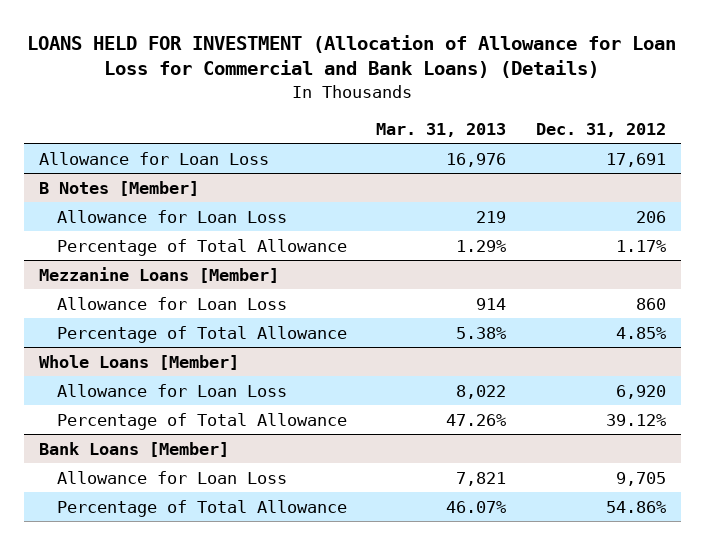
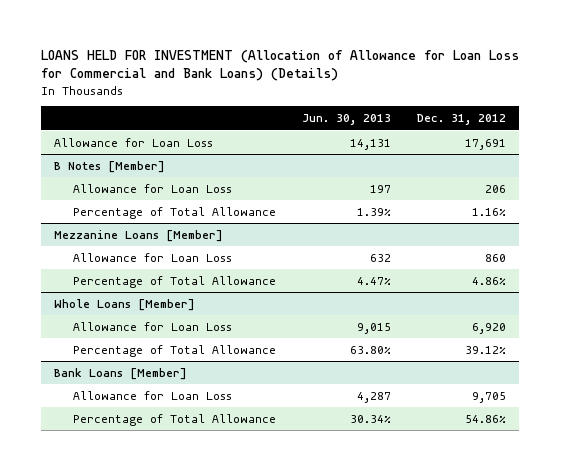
- | Mar. 31, 2013 | Dec. 31, 2012
+ | Jun. 30, 2013 | Dec. 31, 2012
@ B Notes [Member]
- Percentage of Total Allowance | 1.29% | 1.17%
+ Percentage of Total Allowance | 1.39% | 1.16%
@ Mezzanine Loans [Member]
- Percentage of Total Allowance | 5.38% | 4.85%
+ Percentage of Total Allowance | 4.47% | 4.86%

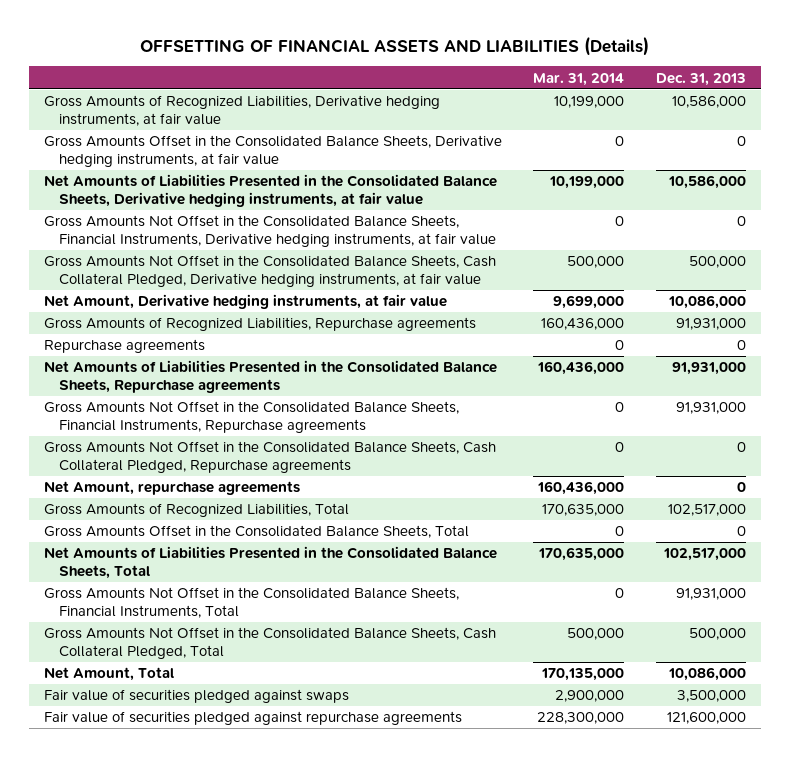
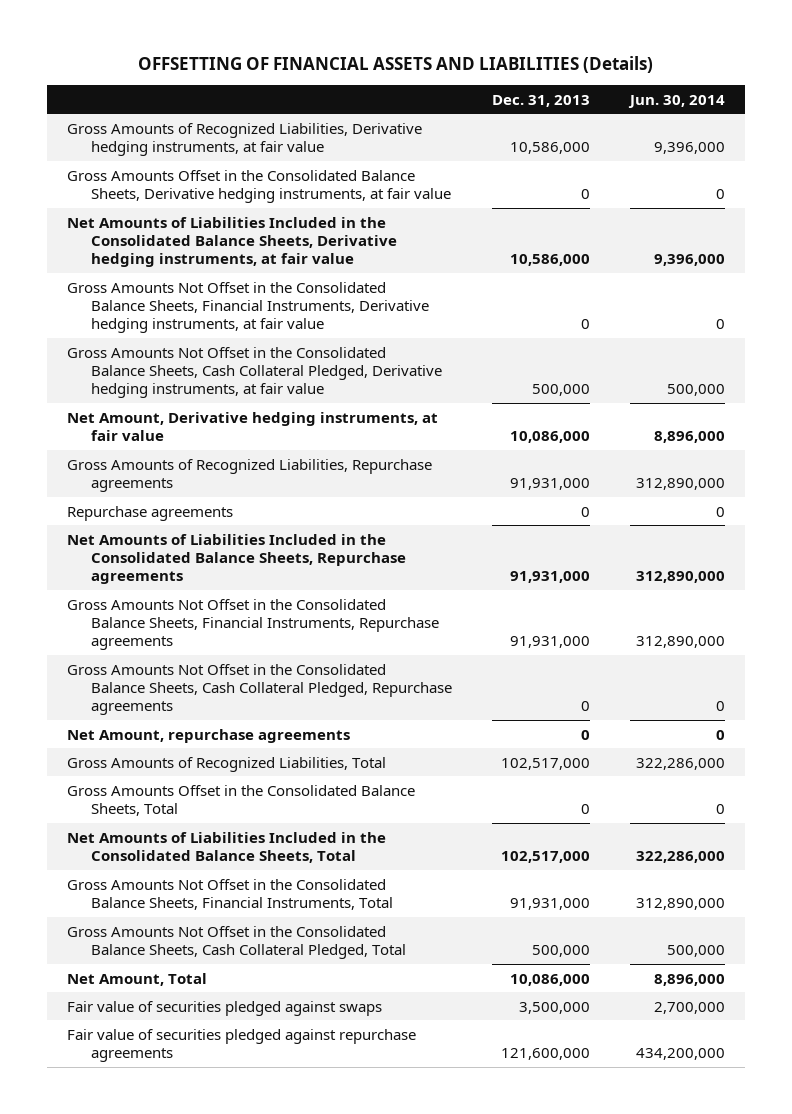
- | Mar. 31, 2014 | Dec. 31, 2013
+ | Dec. 31, 2013 | Jun. 30, 2014
- Net Amounts of Liabilities Presented in the Consolidated Balance Sheets, Derivative hedging instruments, at fair value | 10,199,000 | 10,586,000
+ Net Amounts of Liabilities Included in the Consolidated Balance Sheets, Derivative hedging instruments, at fair value | 10,586,000 | 9,396,000
- Net Amounts of Liabilities Presented in the Consolidated Balance Sheets, Repurchase agreements | 160,436,000 | 91,931,000
+ Net Amounts of Liabilities Included in the Consolidated Balance Sheets, Repurchase agreements | 91,931,000 | 312,890,000
- Net Amounts of Liabilities Presented in the Consolidated Balance Sheets, Total | 170,635,000 | 102,517,000
+ Net Amounts of Liabilities Included in the Consolidated Balance Sheets, Total | 102,517,000 | 322,286,000

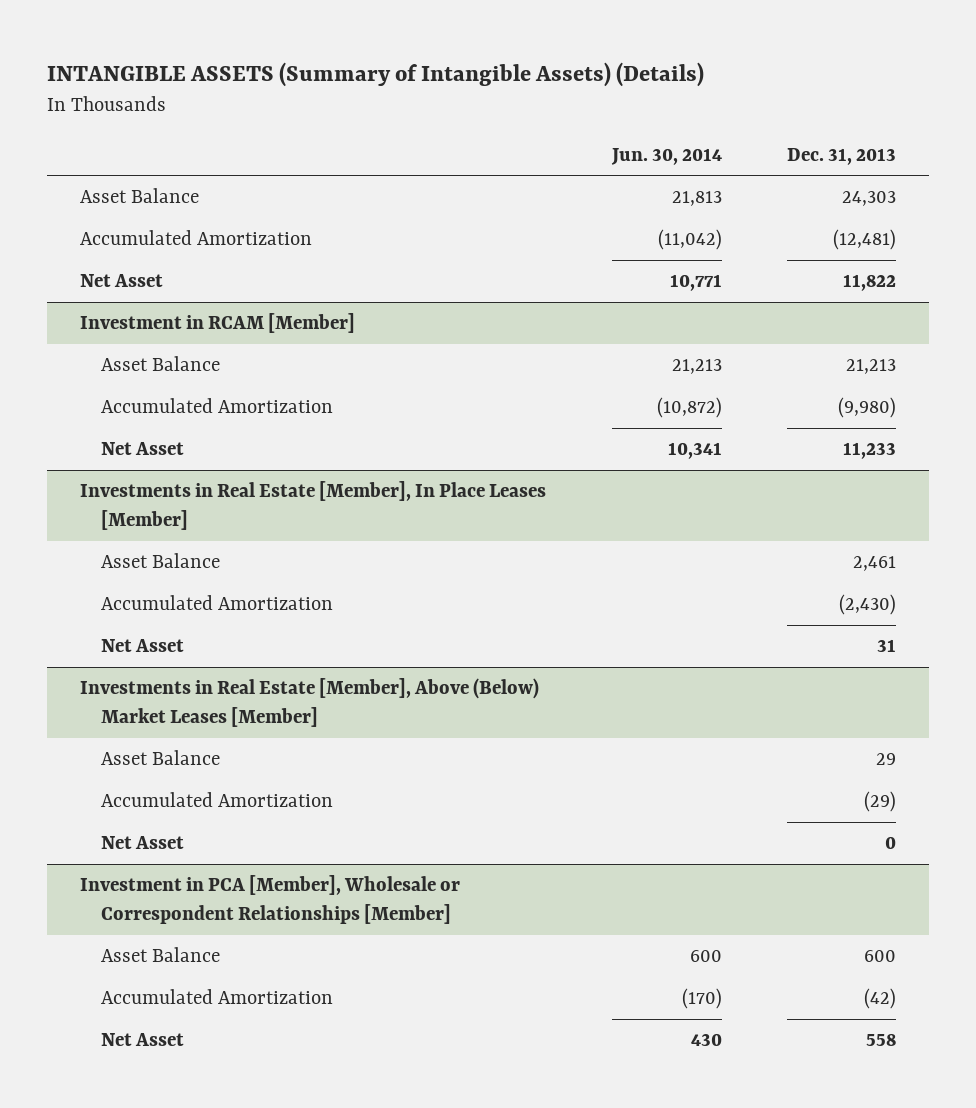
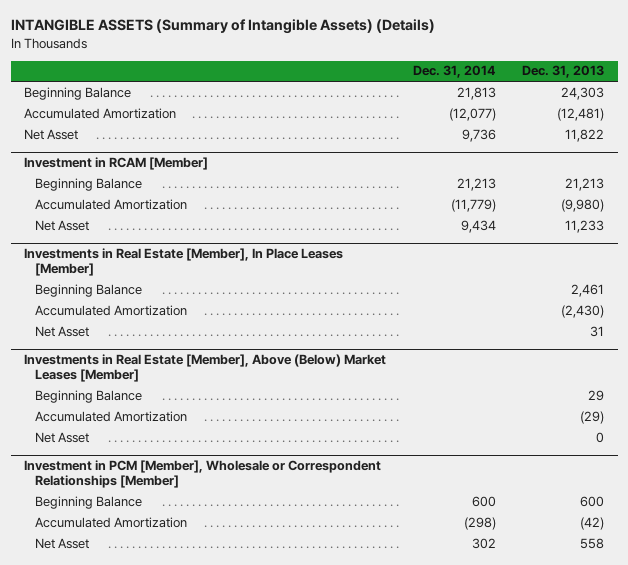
- | Jun. 30, 2014 | Dec. 31, 2013
+ | Dec. 31, 2014 | Dec. 31, 2013
- Asset Balance | 21,813 | 24,303
+ Beginning Balance | 21,813 | 24,303
@ Investment in RCAM [Member]
- Asset Balance | 21,213 | 21,213
+ Beginning Balance | 21,213 | 21,213
@ Investments in Real Estate [Member], In Place Leases [Member]
- Asset Balance | | 2,461
+ Beginning Balance | | 2,461
@ Investments in Real Estate [Member], Above (Below) Market Leases [Member]
- Asset Balance | | 29
+ Beginning Balance | | 29
- Investment in PCA [Member], Wholesale or Correspondent Relationships [Member]
- Asset Balance | 600 | 600
+ Investment in PCM [Member], Wholesale or Correspondent Relationships [Member]
+ Beginning Balance | 600 | 600

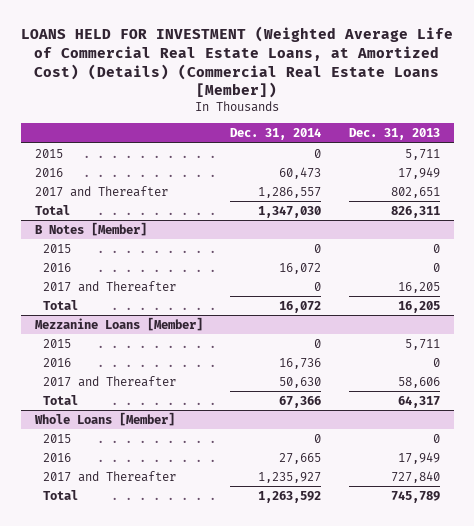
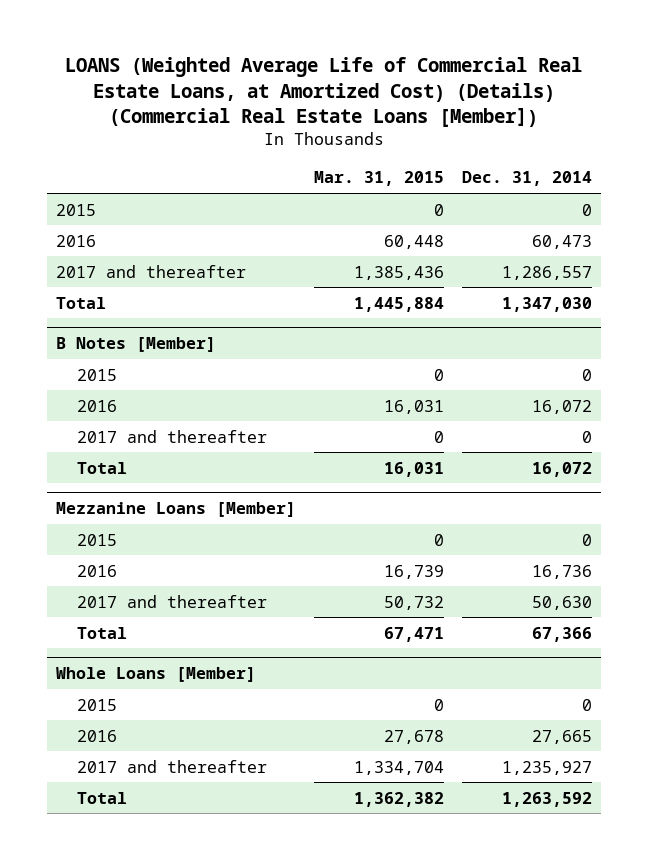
- LOANS HELD FOR INVESTMENT (Weighted Average Life of Commercial Real Estate Loans, at Amortized Cost) (Details) (Commercial Real Estate Loans [Member])
+ LOANS (Weighted Average Life of Commercial Real Estate Loans, at Amortized Cost) (Details) (Commercial Real Estate Loans [Member])
- | Dec. 31, 2014 | Dec. 31, 2013
+ | Mar. 31, 2015 | Dec. 31, 2014
- 2017 and Thereafter | 1,286,557 | 802,651
+ 2017 and thereafter | 1,385,436 | 1,286,557
@ B Notes [Member]
- 2017 and Thereafter | 0 | 16,205
+ 2017 and thereafter | 0 | 0
@ Mezzanine Loans [Member]
- 2017 and Thereafter | 50,630 | 58,606
+ 2017 and thereafter | 50,732 | 50,630
@ Whole Loans [Member]
- 2017 and Thereafter | 1,235,927 | 727,840
+ 2017 and thereafter | 1,334,704 | 1,235,927

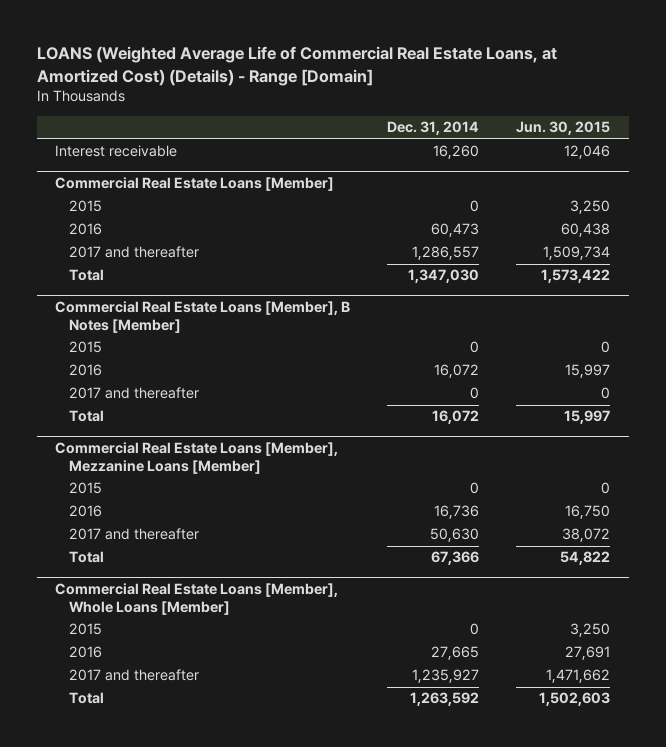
- LOANS (Weighted Average Life of Commercial Real Estate Loans, at Amortized Cost) (Details) (Commercial Real Estate Loans [Member])
+ LOANS (Weighted Average Life of Commercial Real Estate Loans, at Amortized Cost) (Details) - Range [Domain]
- | Mar. 31, 2015 | Dec. 31, 2014
+ | Dec. 31, 2014 | Jun. 30, 2015
+ Interest receivable | 16,260 | 12,046
+ Commercial Real Estate Loans [Member]
- B Notes [Member]
+ Commercial Real Estate Loans [Member], B Notes [Member]
- Mezzanine Loans [Member]
+ Commercial Real Estate Loans [Member], Mezzanine Loans [Member]
- Whole Loans [Member]
+ Commercial Real Estate Loans [Member], Whole Loans [Member]

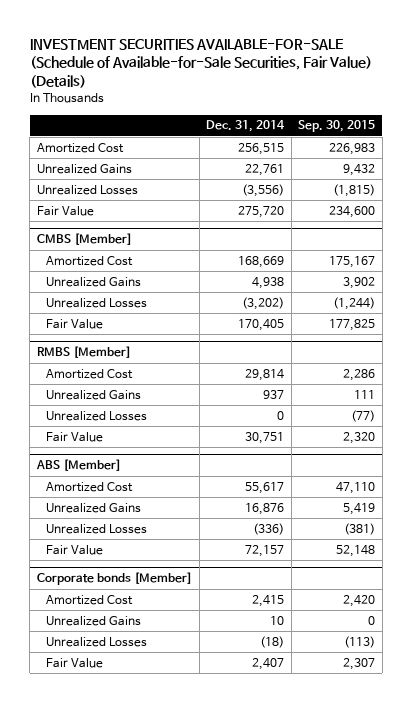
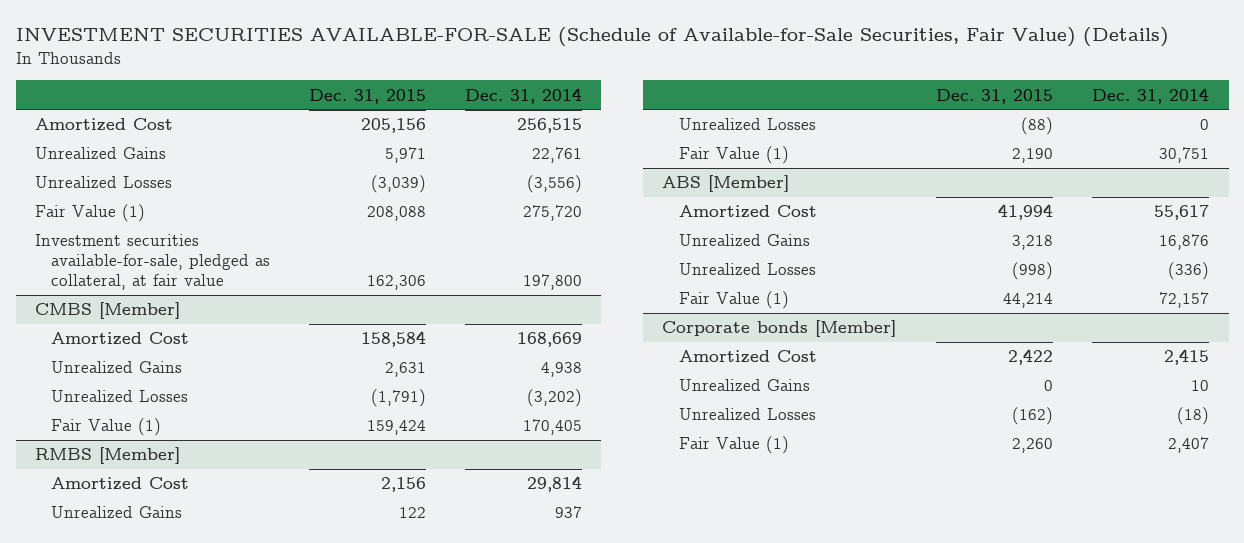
- | Dec. 31, 2014 | Sep. 30, 2015
+ | Dec. 31, 2015 | Dec. 31, 2014
- Fair Value | 275,720 | 234,600
+ Fair Value (1) | 208,088 | 275,720
+ Investment securities available-for-sale, pledged as collateral, at fair value | 162,306 | 197,800
@ CMBS [Member]
- Fair Value | 170,405 | 177,825
+ Fair Value (1) | 159,424 | 170,405
@ RMBS [Member]
- Fair Value | 30,751 | 2,320
+ Fair Value (1) | 2,190 | 30,751
@ ABS [Member]
- Fair Value | 72,157 | 52,148
+ Fair Value (1) | 44,214 | 72,157
@ Corporate bonds [Member]
- Fair Value | 2,407 | 2,307
+ Fair Value (1) | 2,260 | 2,407

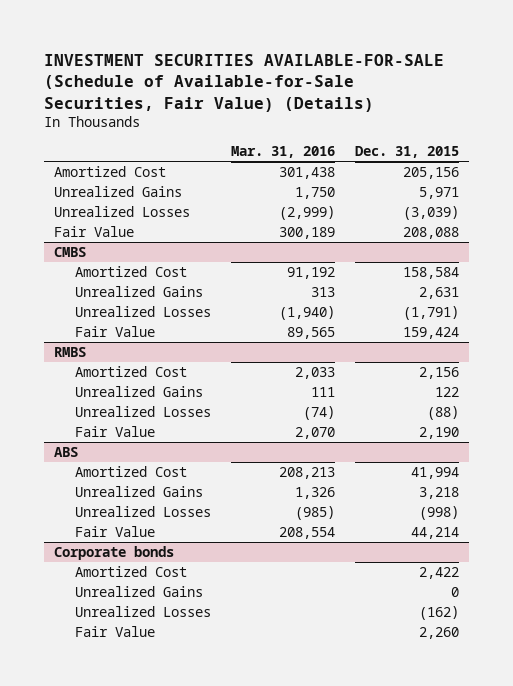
- | Dec. 31, 2015 | Dec. 31, 2014
+ | Mar. 31, 2016 | Dec. 31, 2015
- Fair Value (1) | 208,088 | 275,720
- Investment securities available-for-sale, pledged as collateral, at fair value | 162,306 | 197,800
- CMBS [Member]
+ Fair Value | 300,189 | 208,088
+ CMBS
- Fair Value (1) | 159,424 | 170,405
- RMBS [Member]
+ Fair Value | 89,565 | 159,424
+ RMBS
- Fair Value (1) | 2,190 | 30,751
- ABS [Member]
+ Fair Value | 2,070 | 2,190
+ ABS
- Fair Value (1) | 44,214 | 72,157
- Corporate bonds [Member]
+ Fair Value | 208,554 | 44,214
+ Corporate bonds
- Fair Value (1) | 2,260 | 2,407
+ Fair Value | | 2,260

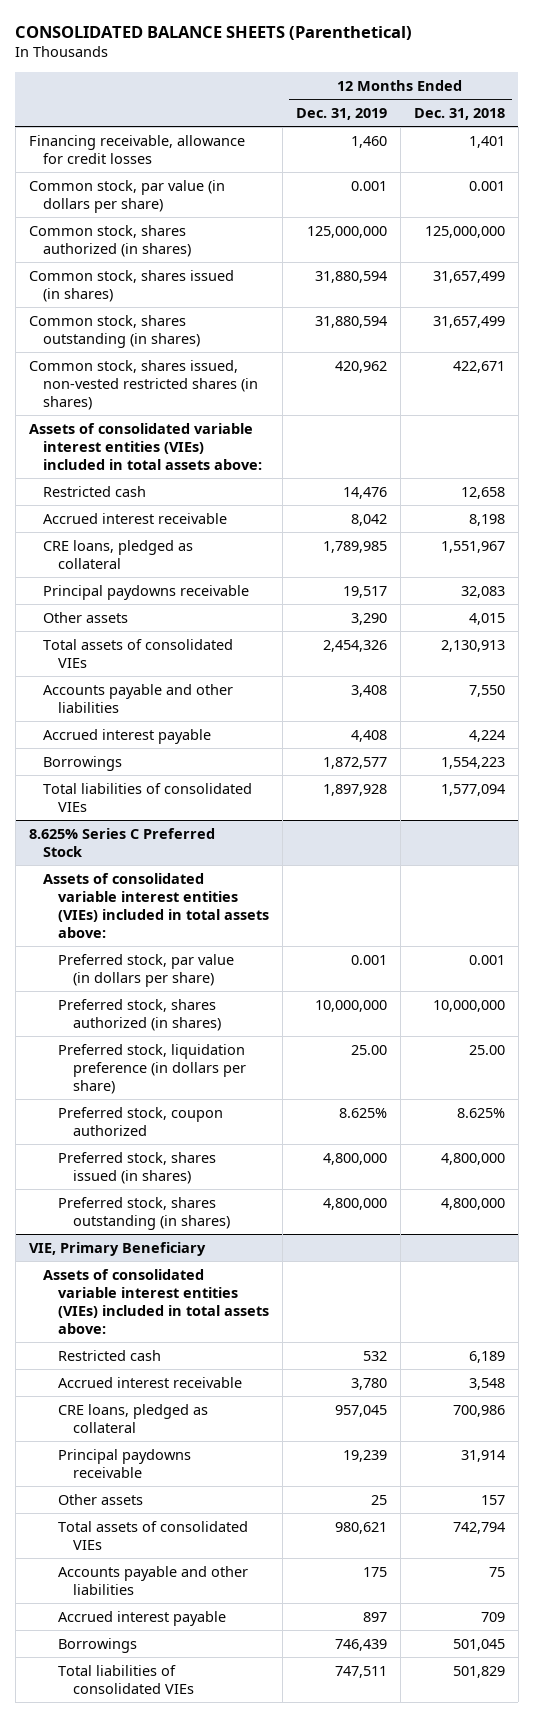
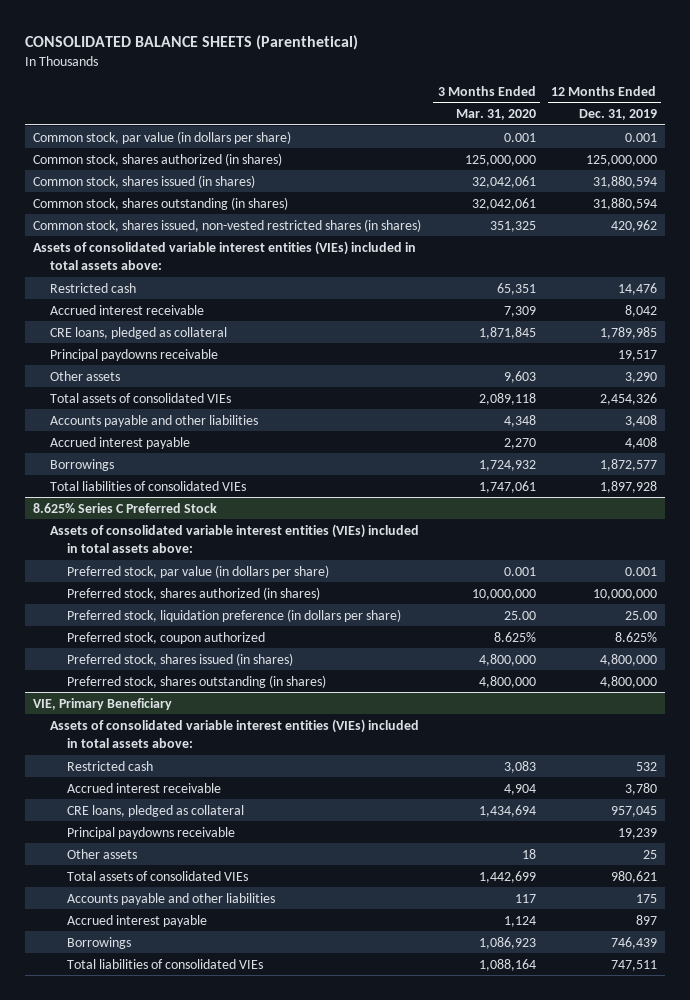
- | 12 Months Ended Dec. 31, 2019 | 12 Months Ended Dec. 31, 2018
+ | 3 Months Ended Mar. 31, 2020 | 12 Months Ended Dec. 31, 2019
- Financing receivable, allowance for credit losses | 1,460 | 1,401

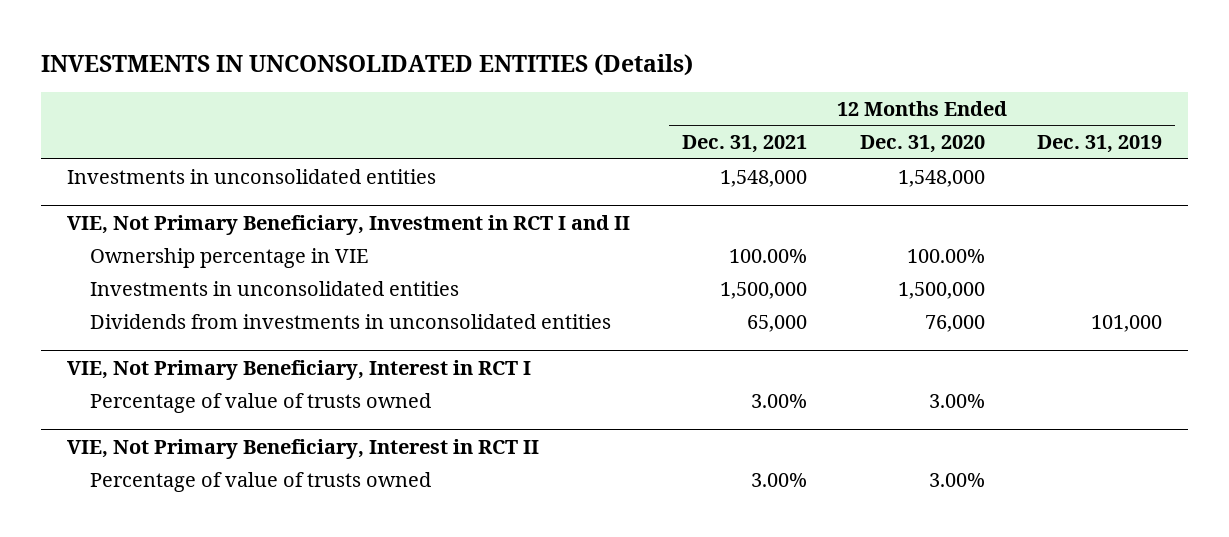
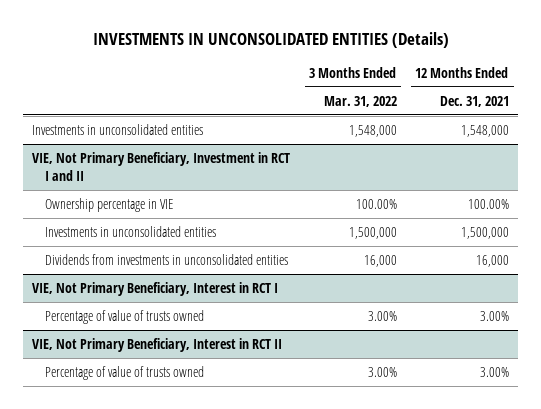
- | 12 Months Ended Dec. 31, 2021 | 12 Months Ended Dec. 31, 2020 | 12 Months Ended Dec. 31, 2019
+ | 3 Months Ended Mar. 31, 2022 | 12 Months Ended Dec. 31, 2021
@ VIE, Not Primary Beneficiary, Investment in RCT I and II
- Dividends from investments in unconsolidated entities | 65,000 | 76,000 | 101,000
+ Dividends from investments in unconsolidated entities | 16,000 | 16,000

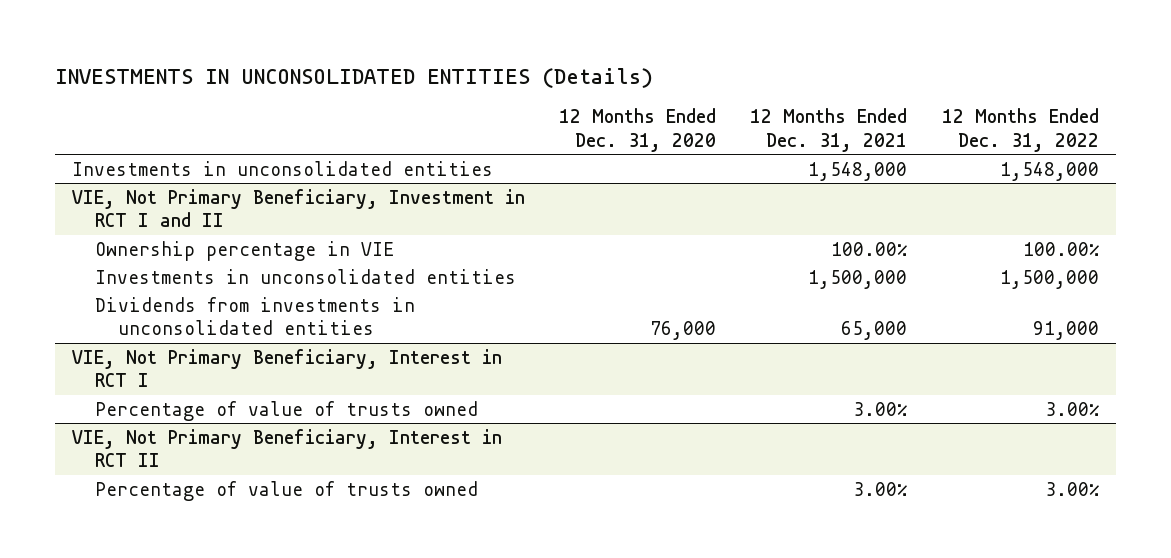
- | 3 Months Ended Mar. 31, 2022 | 12 Months Ended Dec. 31, 2021
+ | 12 Months Ended Dec. 31, 2020 | 12 Months Ended Dec. 31, 2021 | 12 Months Ended Dec. 31, 2022
@ VIE, Not Primary Beneficiary, Investment in RCT I and II
- Dividends from investments in unconsolidated entities | 16,000 | 16,000
+ Dividends from investments in unconsolidated entities | 76,000 | 65,000 | 91,000

